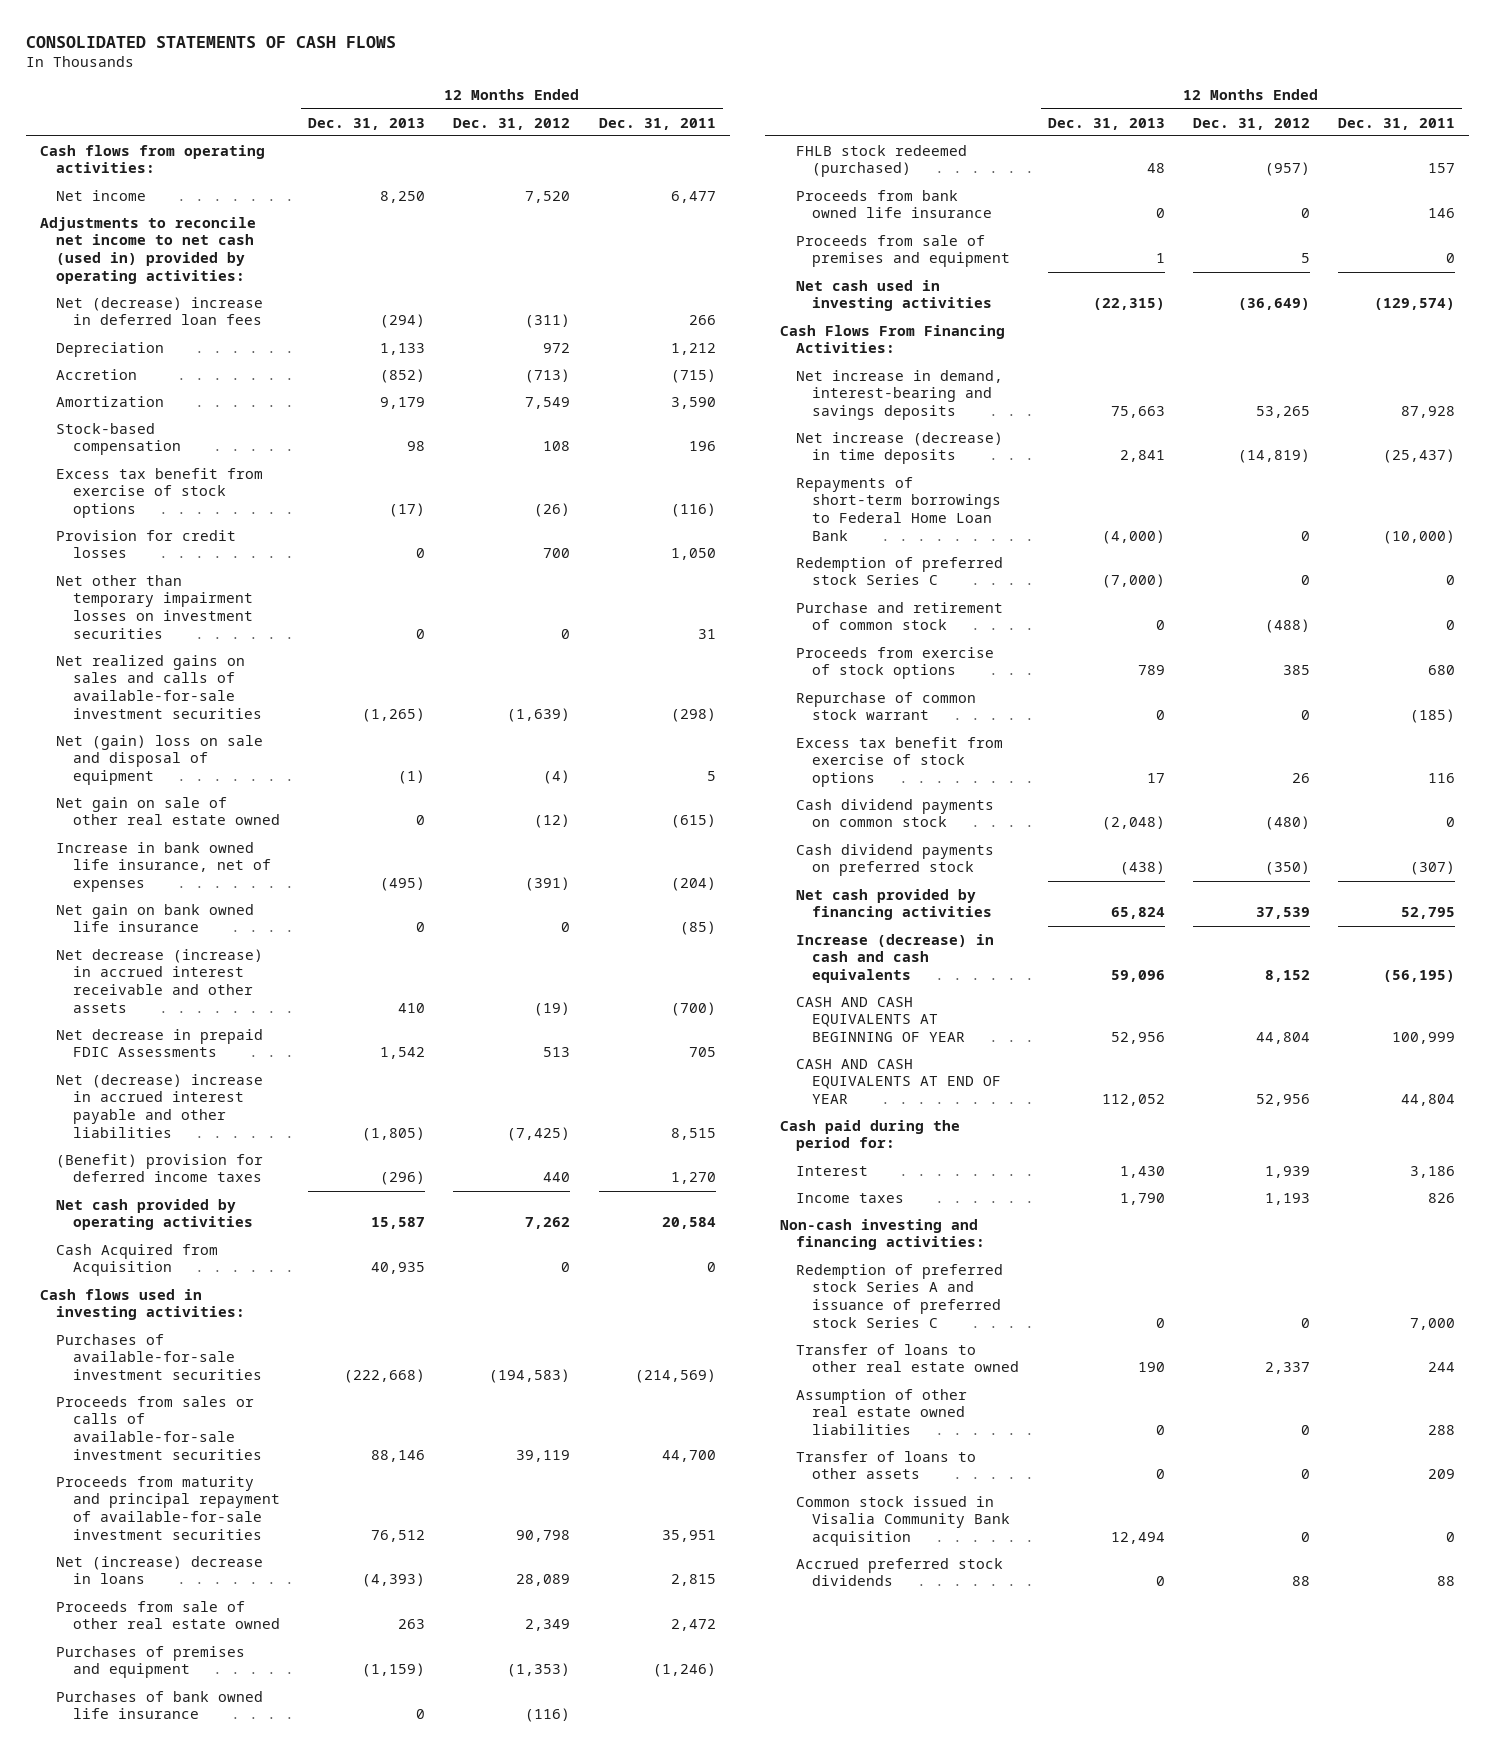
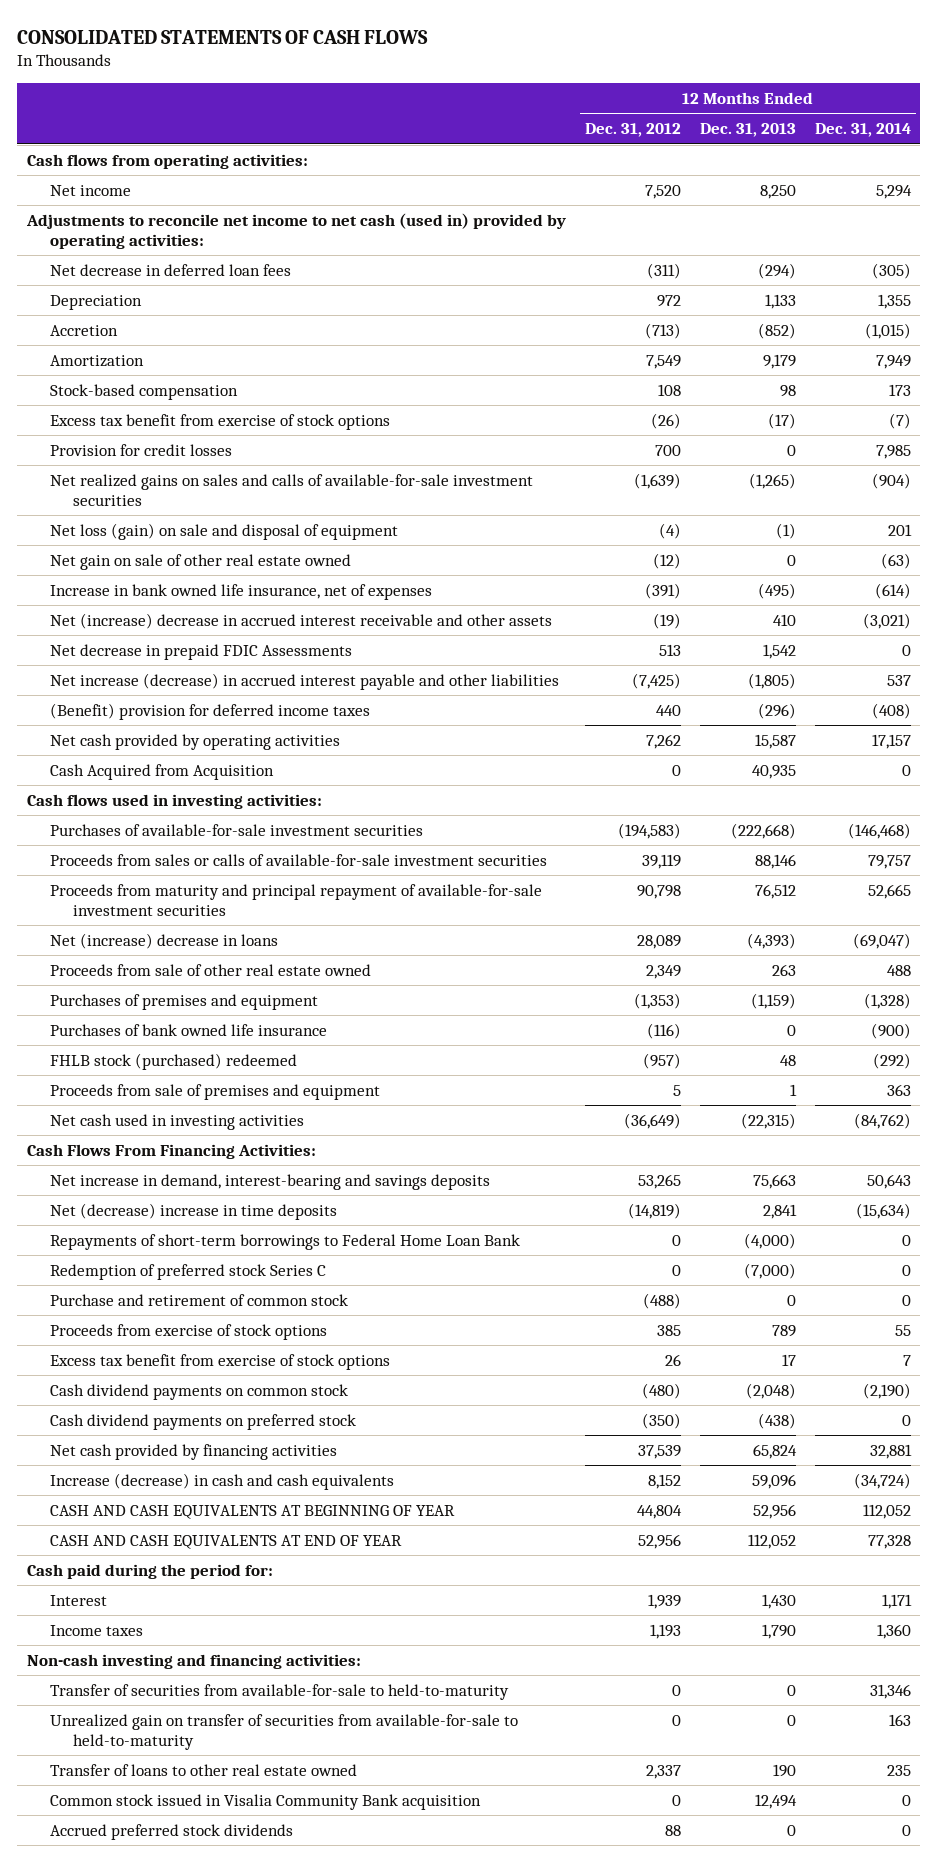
- | 12 Months Ended Dec. 31, 2013 | 12 Months Ended Dec. 31, 2012 | 12 Months Ended Dec. 31, 2011
+ | 12 Months Ended Dec. 31, 2012 | 12 Months Ended Dec. 31, 2013 | 12 Months Ended Dec. 31, 2014
- Net (decrease) increase in deferred loan fees | (294) | (311) | 266
+ Net decrease in deferred loan fees | (311) | (294) | (305)
- Net other than temporary impairment losses on investment securities | 0 | 0 | 31
- Net (gain) loss on sale and disposal of equipment | (1) | (4) | 5
+ Net loss (gain) on sale and disposal of equipment | (4) | (1) | 201
- Net gain on bank owned life insurance | 0 | 0 | (85)
- Net decrease (increase) in accrued interest receivable and other assets | 410 | (19) | (700)
+ Net (increase) decrease in accrued interest receivable and other assets | (19) | 410 | (3,021)
- Net (decrease) increase in accrued interest payable and other liabilities | (1,805) | (7,425) | 8,515
+ Net increase (decrease) in accrued interest payable and other liabilities | (7,425) | (1,805) | 537
- FHLB stock redeemed (purchased) | 48 | (957) | 157
- Proceeds from bank owned life insurance | 0 | 0 | 146
+ FHLB stock (purchased) redeemed | (957) | 48 | (292)
- Net increase (decrease) in time deposits | 2,841 | (14,819) | (25,437)
+ Net (decrease) increase in time deposits | (14,819) | 2,841 | (15,634)
- Repurchase of common stock warrant | 0 | 0 | (185)
- Redemption of preferred stock Series A and issuance of preferred stock Series C | 0 | 0 | 7,000
+ Transfer of securities from available-for-sale to held-to-maturity | 0 | 0 | 31,346
+ Unrealized gain on transfer of securities from available-for-sale to held-to-maturity | 0 | 0 | 163
- Assumption of other real estate owned liabilities | 0 | 0 | 288
- Transfer of loans to other assets | 0 | 0 | 209

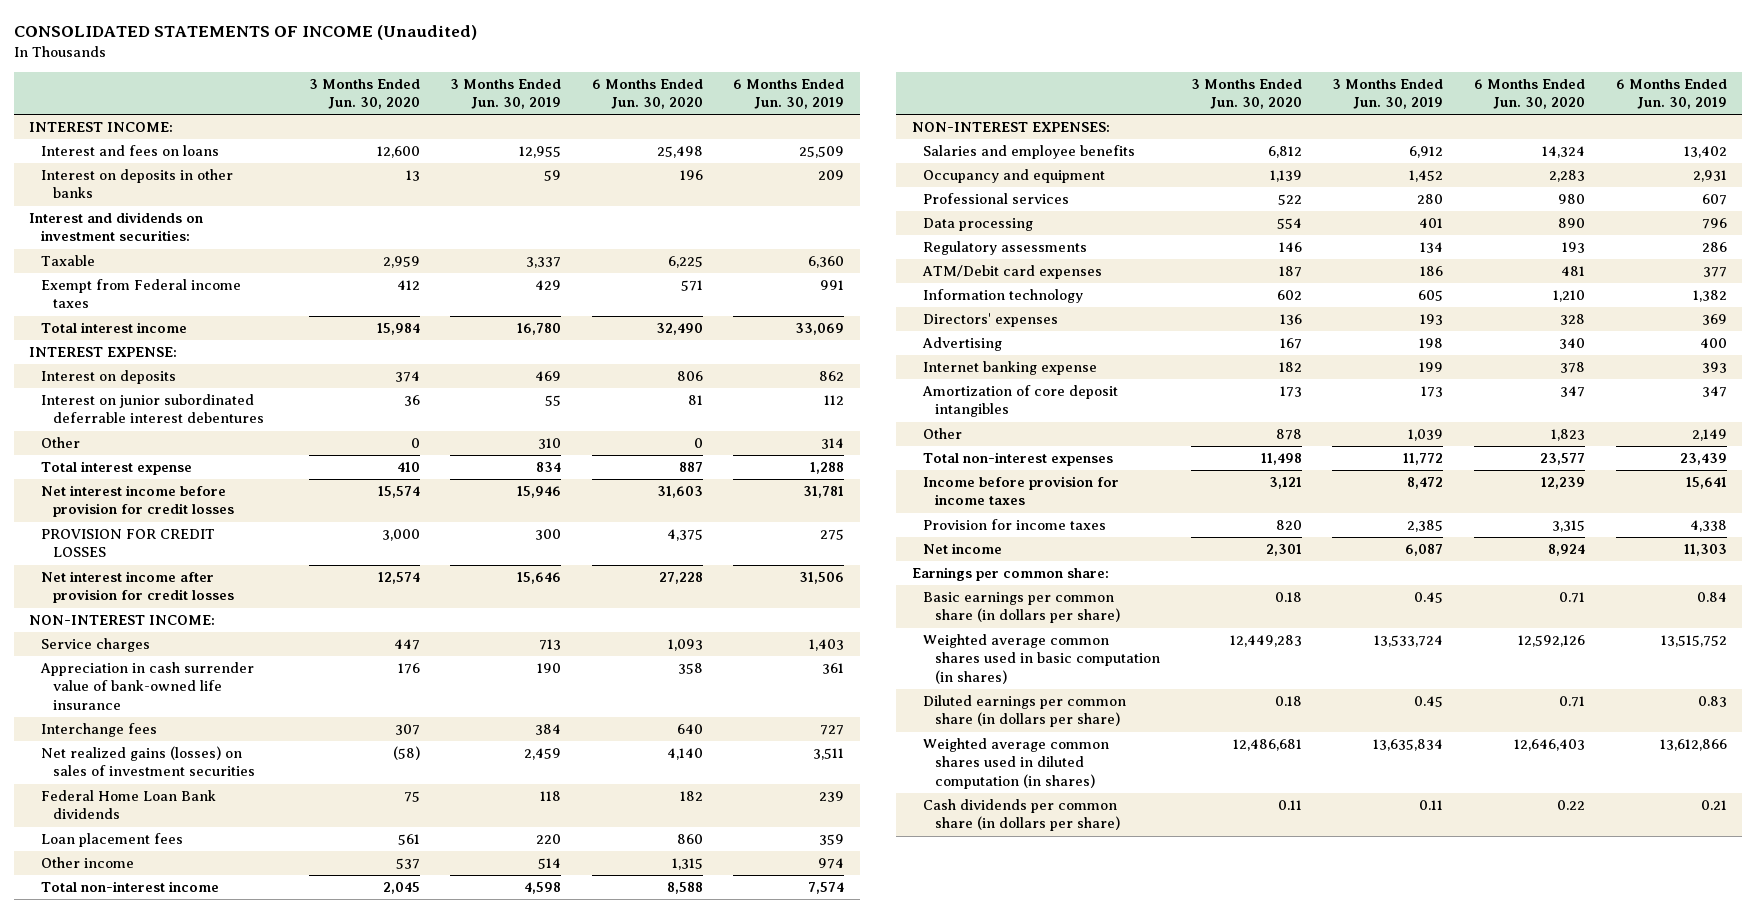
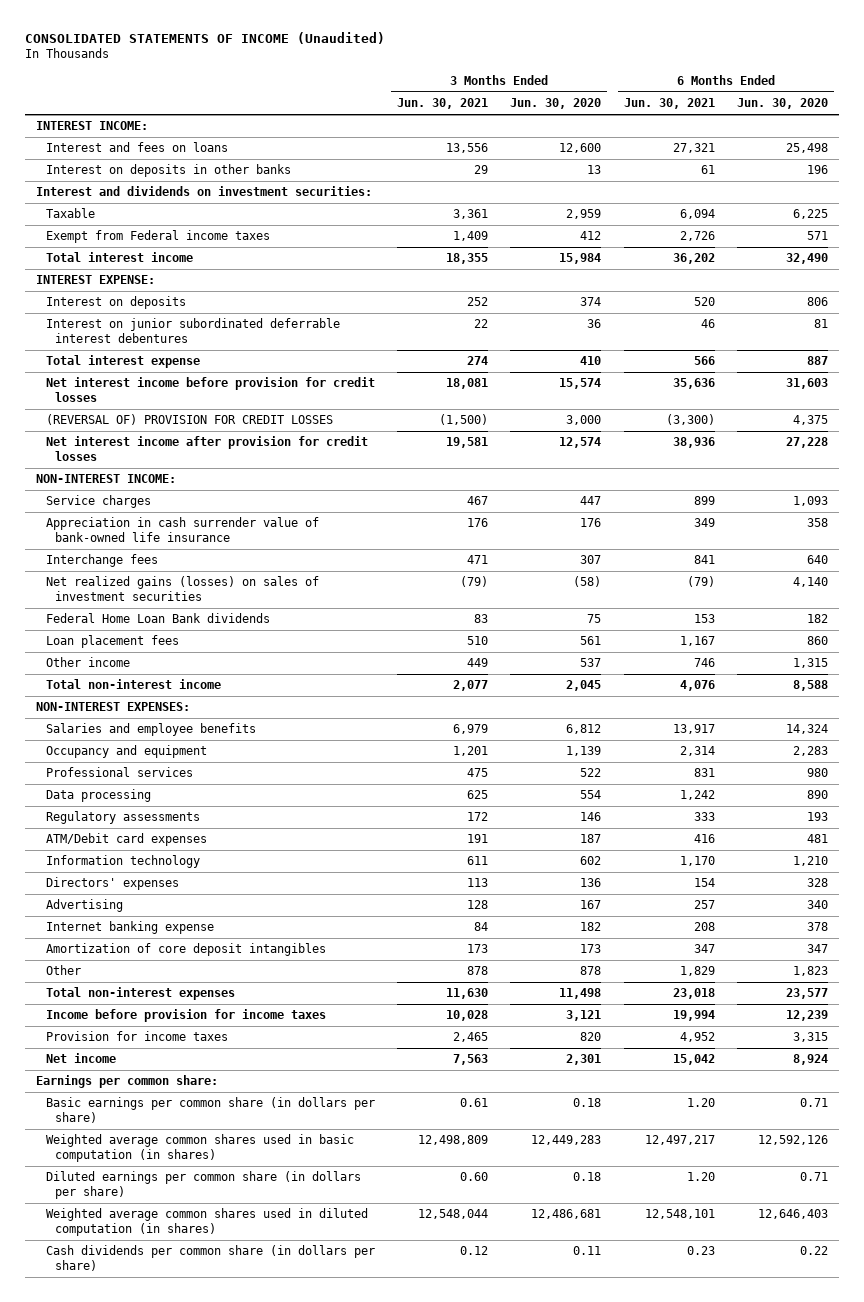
- | 3 Months Ended Jun. 30, 2020 | 3 Months Ended Jun. 30, 2019 | 6 Months Ended Jun. 30, 2020 | 6 Months Ended Jun. 30, 2019
+ | 3 Months Ended Jun. 30, 2021 | 3 Months Ended Jun. 30, 2020 | 6 Months Ended Jun. 30, 2021 | 6 Months Ended Jun. 30, 2020
- Other | 0 | 310 | 0 | 314
- PROVISION FOR CREDIT LOSSES | 3,000 | 300 | 4,375 | 275
+ (REVERSAL OF) PROVISION FOR CREDIT LOSSES | (1,500) | 3,000 | (3,300) | 4,375

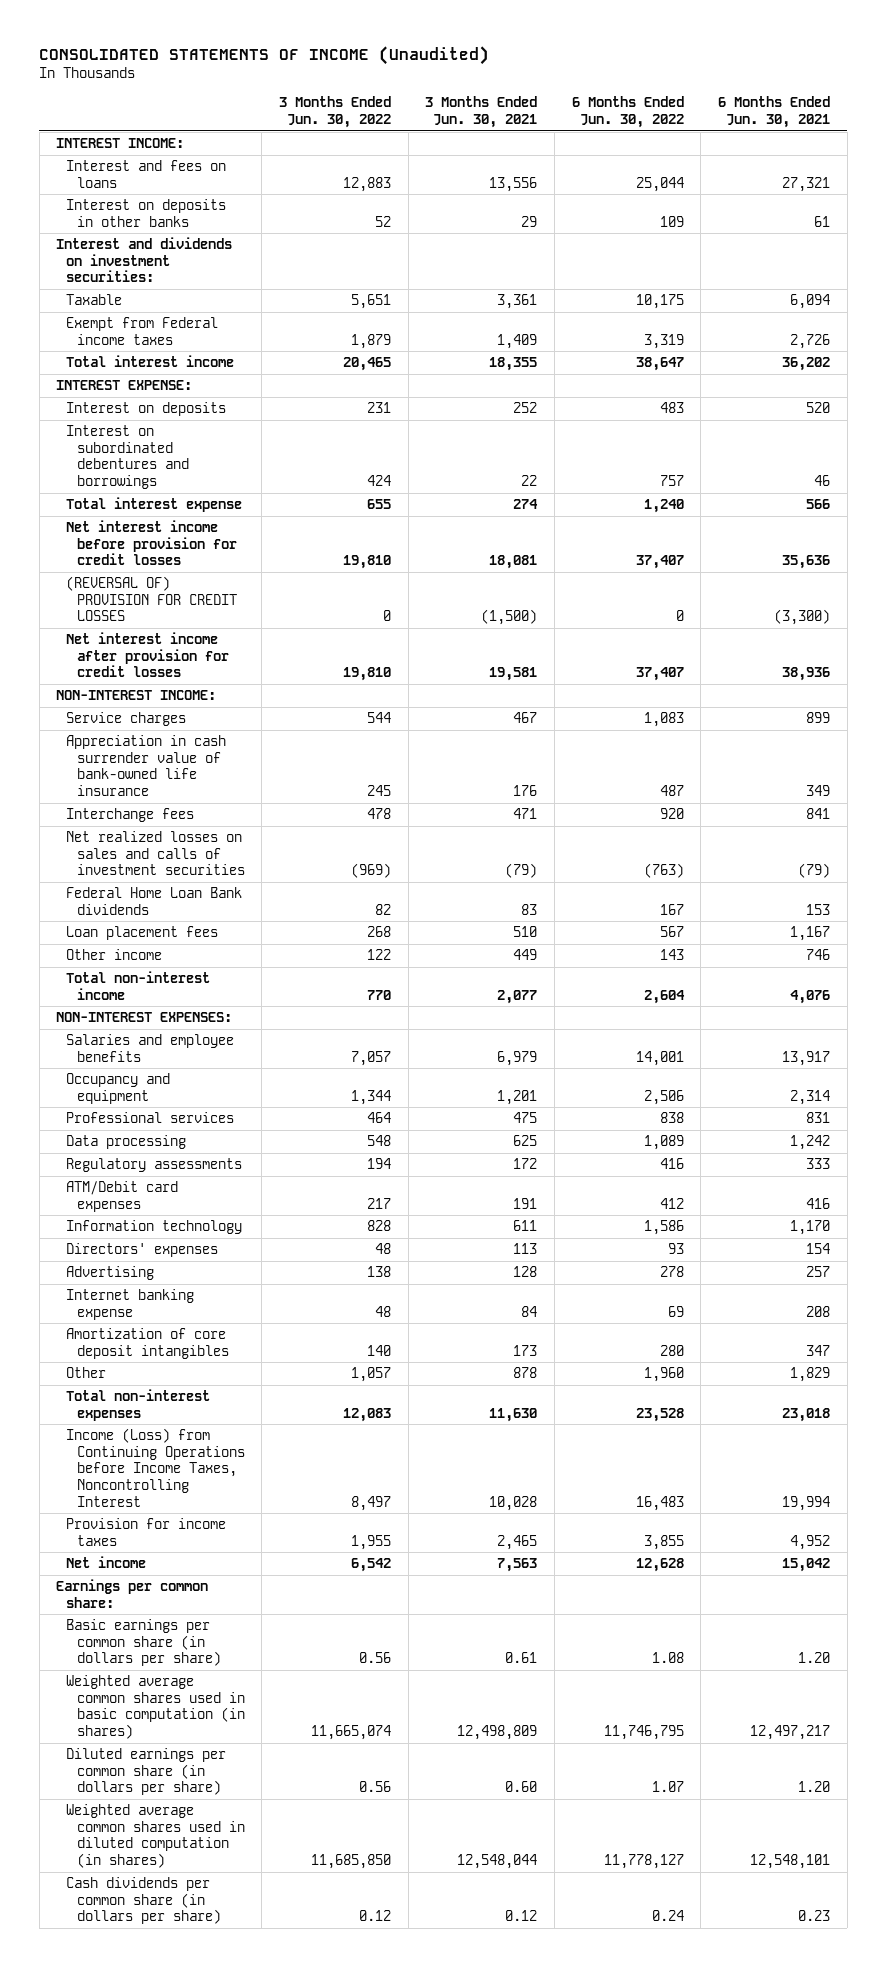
- | 3 Months Ended Jun. 30, 2021 | 3 Months Ended Jun. 30, 2020 | 6 Months Ended Jun. 30, 2021 | 6 Months Ended Jun. 30, 2020
+ | 3 Months Ended Jun. 30, 2022 | 3 Months Ended Jun. 30, 2021 | 6 Months Ended Jun. 30, 2022 | 6 Months Ended Jun. 30, 2021
- Interest on junior subordinated deferrable interest debentures | 22 | 36 | 46 | 81
+ Interest on subordinated debentures and borrowings | 424 | 22 | 757 | 46
- Net realized gains (losses) on sales of investment securities | (79) | (58) | (79) | 4,140
+ Net realized losses on sales and calls of investment securities | (969) | (79) | (763) | (79)
- Income before provision for income taxes | 10,028 | 3,121 | 19,994 | 12,239
+ Income (Loss) from Continuing Operations before Income Taxes, Noncontrolling Interest | 8,497 | 10,028 | 16,483 | 19,994

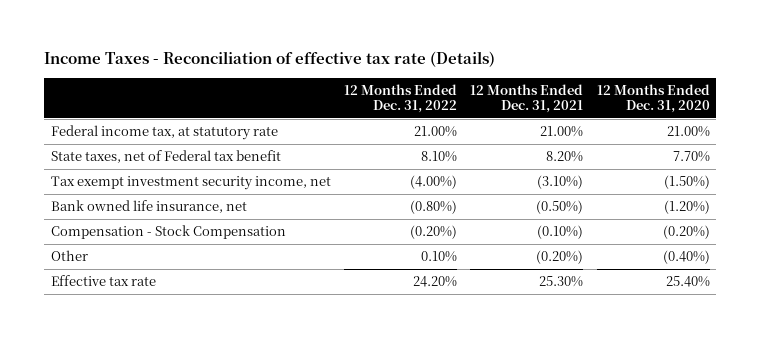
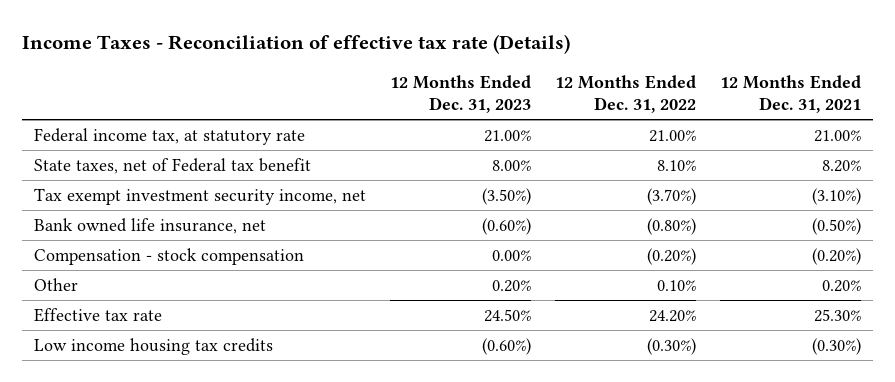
- | 12 Months Ended Dec. 31, 2022 | 12 Months Ended Dec. 31, 2021 | 12 Months Ended Dec. 31, 2020
+ | 12 Months Ended Dec. 31, 2023 | 12 Months Ended Dec. 31, 2022 | 12 Months Ended Dec. 31, 2021
- Tax exempt investment security income, net | (4.00%) | (3.10%) | (1.50%)
+ Tax exempt investment security income, net | (3.50%) | (3.70%) | (3.10%)
- Compensation - Stock Compensation | (0.20%) | (0.10%) | (0.20%)
- Other | 0.10% | (0.20%) | (0.40%)
+ Compensation - stock compensation | 0.00% | (0.20%) | (0.20%)
+ Other | 0.20% | 0.10% | 0.20%
+ Low income housing tax credits | (0.60%) | (0.30%) | (0.30%)

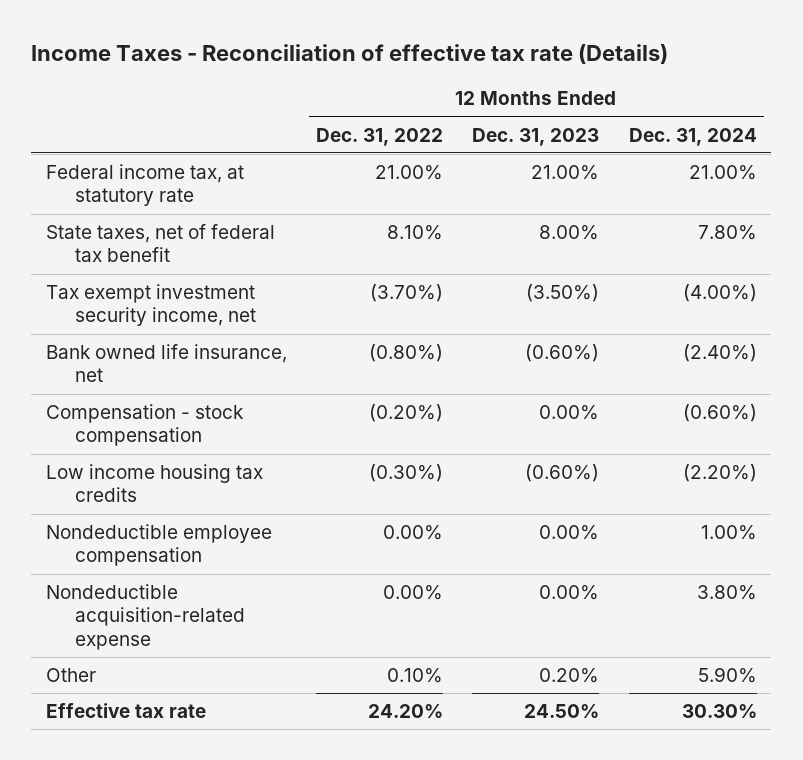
- | 12 Months Ended Dec. 31, 2023 | 12 Months Ended Dec. 31, 2022 | 12 Months Ended Dec. 31, 2021
+ | 12 Months Ended Dec. 31, 2022 | 12 Months Ended Dec. 31, 2023 | 12 Months Ended Dec. 31, 2024
- State taxes, net of Federal tax benefit | 8.00% | 8.10% | 8.20%
+ State taxes, net of federal tax benefit | 8.10% | 8.00% | 7.80%
moved up: Low income housing tax credits | (0.30%) | (0.60%) | (2.20%)
+ Nondeductible employee compensation | 0.00% | 0.00% | 1.00%
+ Nondeductible acquisition-related expense | 0.00% | 0.00% | 3.80%

